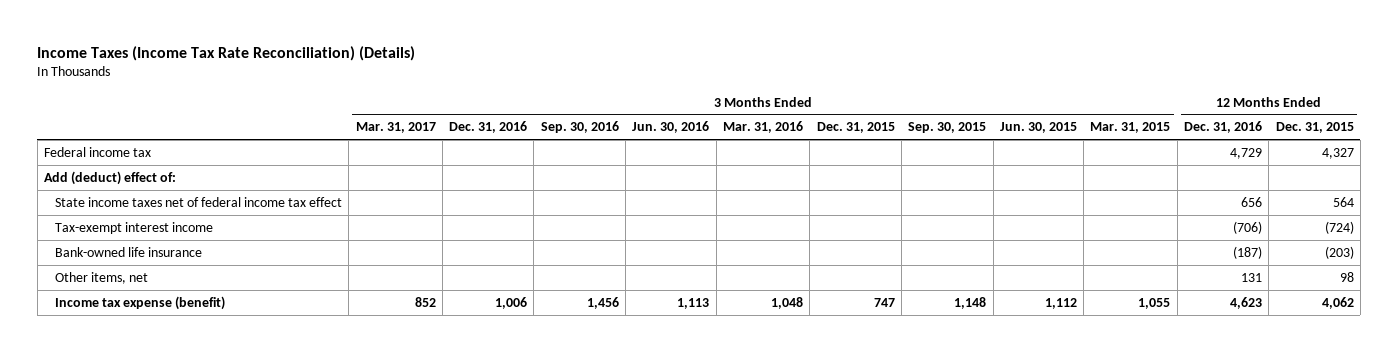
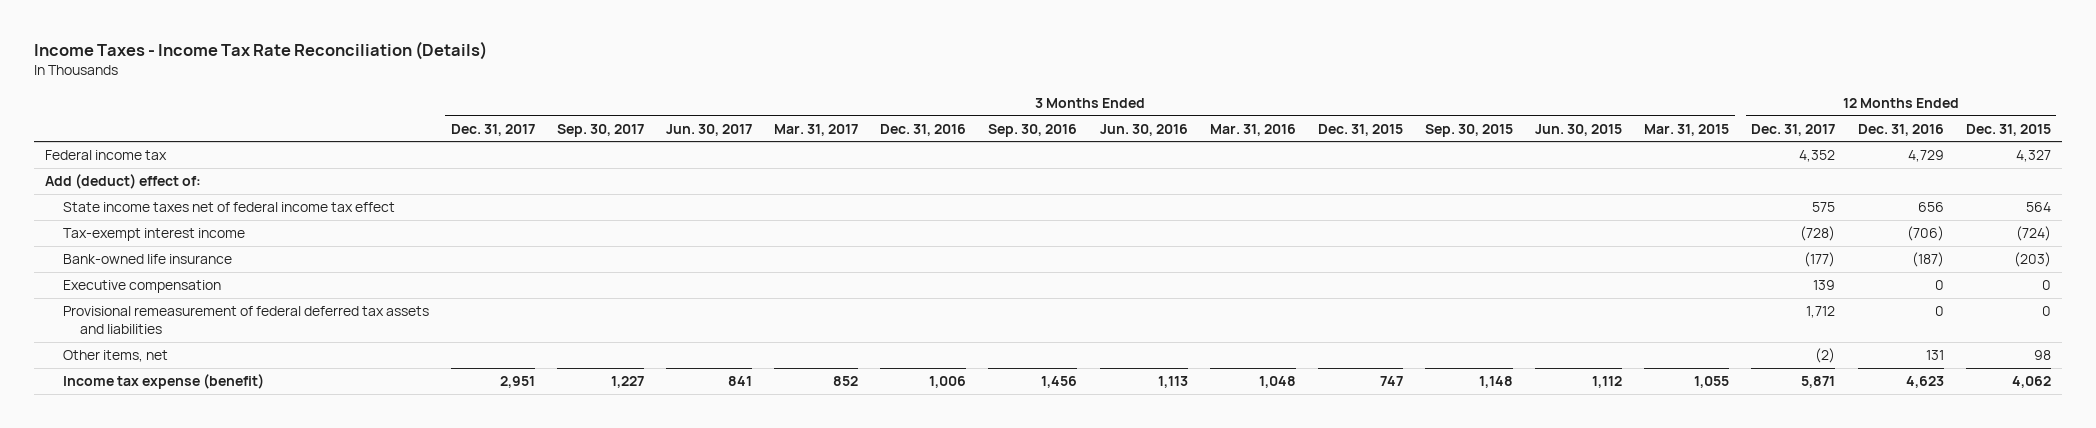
- Income Taxes (Income Tax Rate Reconciliation) (Details)
+ Income Taxes - Income Tax Rate Reconciliation (Details)
- | 3 Months Ended Mar. 31, 2017 | 3 Months Ended Dec. 31, 2016 | 3 Months Ended Sep. 30, 2016 | 3 Months Ended Jun. 30, 2016 | 3 Months Ended Mar. 31, 2016 | 3 Months Ended Dec. 31, 2015 | 3 Months Ended Sep. 30, 2015 | 3 Months Ended Jun. 30, 2015 | 3 Months Ended Mar. 31, 2015 | 12 Months Ended Dec. 31, 2016 | 12 Months Ended Dec. 31, 2015
+ | 3 Months Ended Dec. 31, 2017 | 3 Months Ended Sep. 30, 2017 | 3 Months Ended Jun. 30, 2017 | 3 Months Ended Mar. 31, 2017 | 3 Months Ended Dec. 31, 2016 | 3 Months Ended Sep. 30, 2016 | 3 Months Ended Jun. 30, 2016 | 3 Months Ended Mar. 31, 2016 | 3 Months Ended Dec. 31, 2015 | 3 Months Ended Sep. 30, 2015 | 3 Months Ended Jun. 30, 2015 | 3 Months Ended Mar. 31, 2015 | 12 Months Ended Dec. 31, 2017 | 12 Months Ended Dec. 31, 2016 | 12 Months Ended Dec. 31, 2015
+ Executive compensation | | | | | | | | | | | | | 139 | 0 | 0
+ Provisional remeasurement of federal deferred tax assets and liabilities | | | | | | | | | | | | | 1,712 | 0 | 0

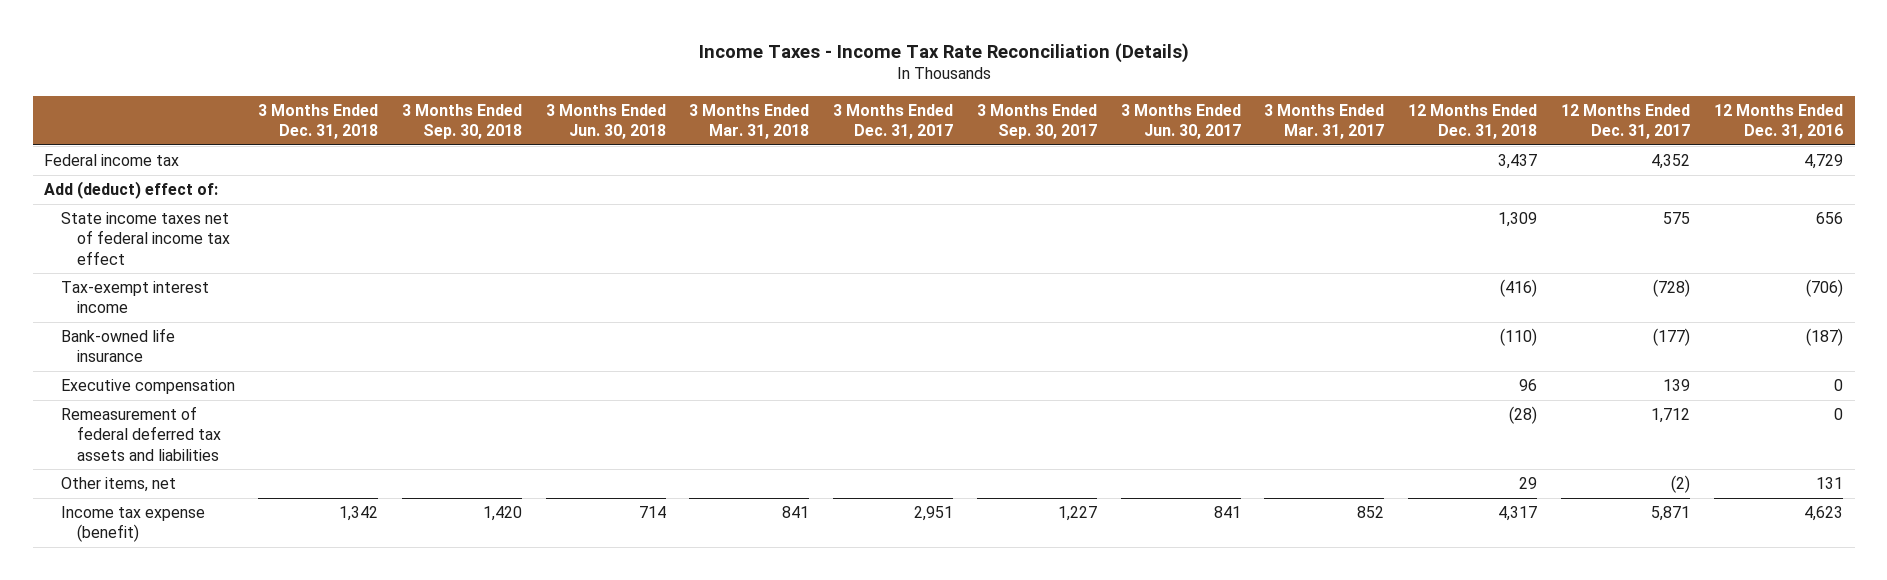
- | 3 Months Ended Dec. 31, 2017 | 3 Months Ended Sep. 30, 2017 | 3 Months Ended Jun. 30, 2017 | 3 Months Ended Mar. 31, 2017 | 3 Months Ended Dec. 31, 2016 | 3 Months Ended Sep. 30, 2016 | 3 Months Ended Jun. 30, 2016 | 3 Months Ended Mar. 31, 2016 | 3 Months Ended Dec. 31, 2015 | 3 Months Ended Sep. 30, 2015 | 3 Months Ended Jun. 30, 2015 | 3 Months Ended Mar. 31, 2015 | 12 Months Ended Dec. 31, 2017 | 12 Months Ended Dec. 31, 2016 | 12 Months Ended Dec. 31, 2015
+ | 3 Months Ended Dec. 31, 2018 | 3 Months Ended Sep. 30, 2018 | 3 Months Ended Jun. 30, 2018 | 3 Months Ended Mar. 31, 2018 | 3 Months Ended Dec. 31, 2017 | 3 Months Ended Sep. 30, 2017 | 3 Months Ended Jun. 30, 2017 | 3 Months Ended Mar. 31, 2017 | 12 Months Ended Dec. 31, 2018 | 12 Months Ended Dec. 31, 2017 | 12 Months Ended Dec. 31, 2016
- Provisional remeasurement of federal deferred tax assets and liabilities | | | | | | | | | | | | | 1,712 | 0 | 0
+ Remeasurement of federal deferred tax assets and liabilities | | | | | | | | | (28) | 1,712 | 0

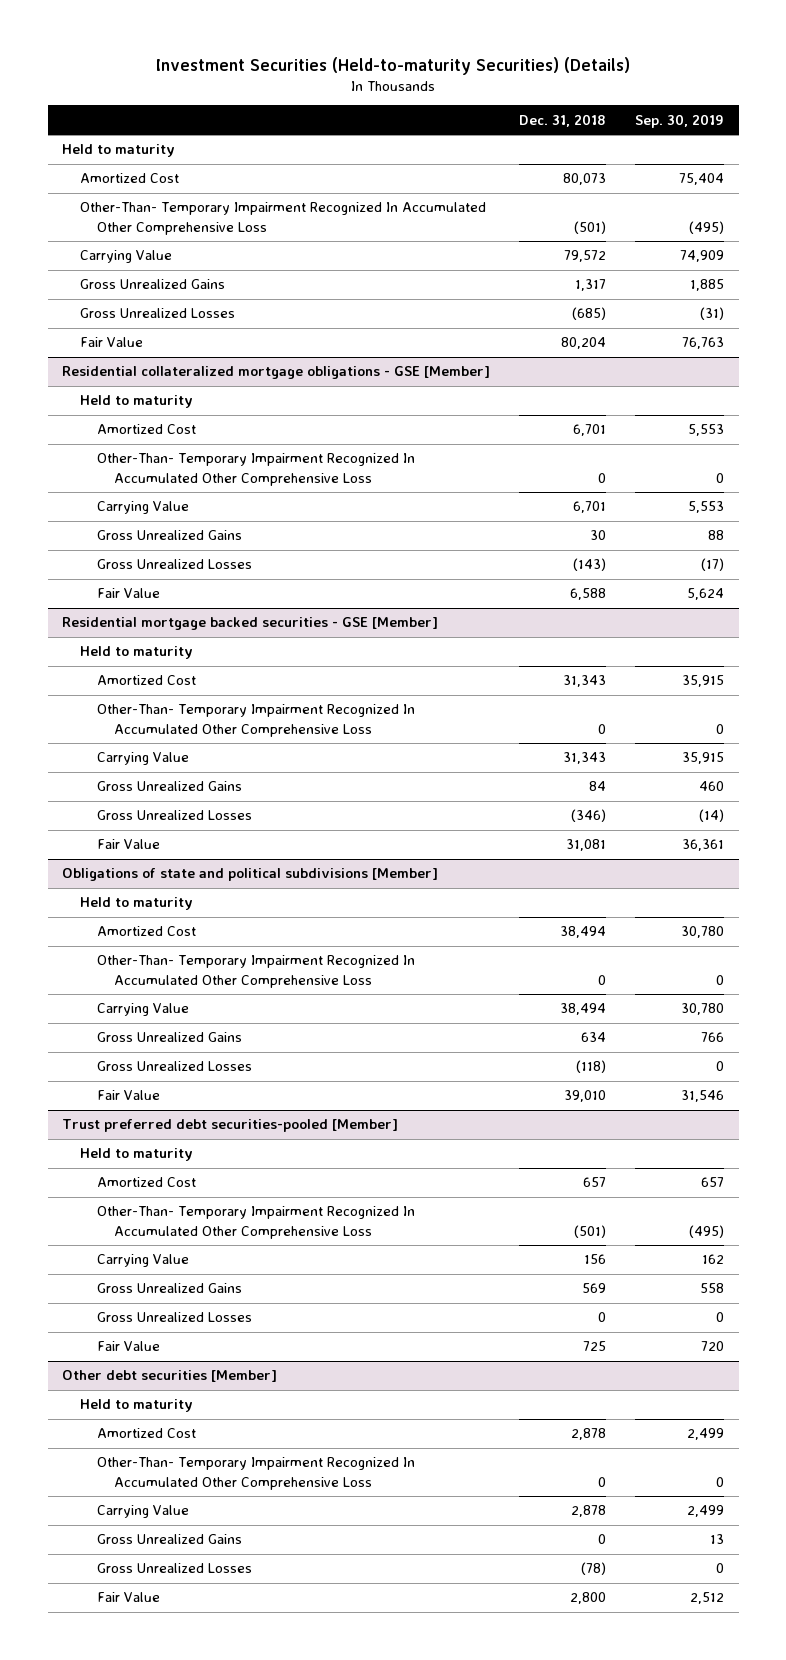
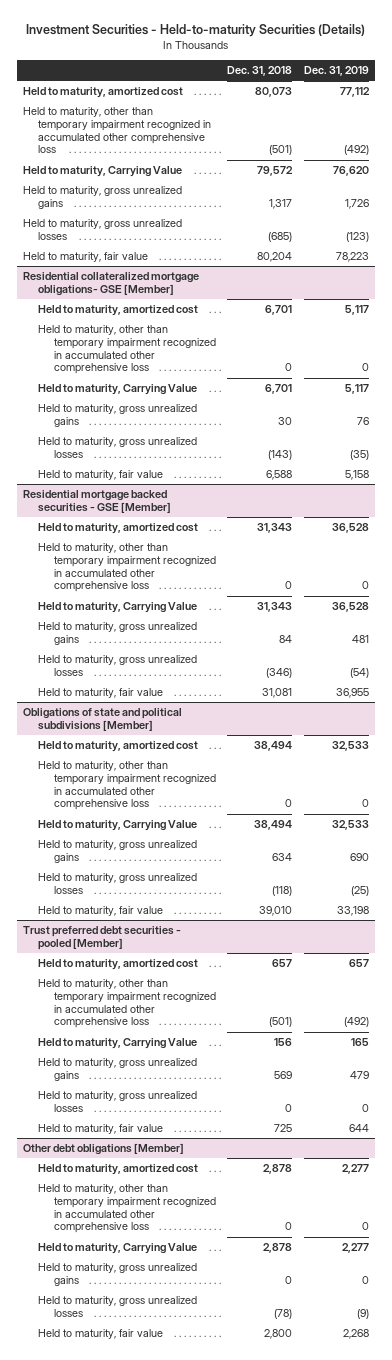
- Investment Securities (Held-to-maturity Securities) (Details)
+ Investment Securities - Held-to-maturity Securities (Details)
- | Dec. 31, 2018 | Sep. 30, 2019
+ | Dec. 31, 2018 | Dec. 31, 2019
- Held to maturity
- Amortized Cost | 80,073 | 75,404
- Other-Than- Temporary Impairment Recognized In Accumulated Other Comprehensive Loss | (501) | (495)
- Carrying Value | 79,572 | 74,909
- Gross Unrealized Gains | 1,317 | 1,885
- Gross Unrealized Losses | (685) | (31)
- Fair Value | 80,204 | 76,763
- Residential collateralized mortgage obligations - GSE [Member]
- Held to maturity
- Amortized Cost | 6,701 | 5,553
- Other-Than- Temporary Impairment Recognized In Accumulated Other Comprehensive Loss | 0 | 0
- Carrying Value | 6,701 | 5,553
- Gross Unrealized Gains | 30 | 88
- Gross Unrealized Losses | (143) | (17)
- Fair Value | 6,588 | 5,624
+ Held to maturity, amortized cost | 80,073 | 77,112
+ Held to maturity, other than temporary impairment recognized in accumulated other comprehensive loss | (501) | (492)
+ Held to maturity, Carrying Value | 79,572 | 76,620
+ Held to maturity, gross unrealized gains | 1,317 | 1,726
+ Held to maturity, gross unrealized losses | (685) | (123)
+ Held to maturity, fair value | 80,204 | 78,223
+ Residential collateralized mortgage obligations- GSE [Member]
+ Held to maturity, amortized cost | 6,701 | 5,117
+ Held to maturity, other than temporary impairment recognized in accumulated other comprehensive loss | 0 | 0
+ Held to maturity, Carrying Value | 6,701 | 5,117
+ Held to maturity, gross unrealized gains | 30 | 76
+ Held to maturity, gross unrealized losses | (143) | (35)
+ Held to maturity, fair value | 6,588 | 5,158
@ Residential mortgage backed securities - GSE [Member]
- Held to maturity
- Amortized Cost | 31,343 | 35,915
- Other-Than- Temporary Impairment Recognized In Accumulated Other Comprehensive Loss | 0 | 0
- Carrying Value | 31,343 | 35,915
- Gross Unrealized Gains | 84 | 460
- Gross Unrealized Losses | (346) | (14)
- Fair Value | 31,081 | 36,361
+ Held to maturity, amortized cost | 31,343 | 36,528
+ Held to maturity, other than temporary impairment recognized in accumulated other comprehensive loss | 0 | 0
+ Held to maturity, Carrying Value | 31,343 | 36,528
+ Held to maturity, gross unrealized gains | 84 | 481
+ Held to maturity, gross unrealized losses | (346) | (54)
+ Held to maturity, fair value | 31,081 | 36,955
@ Obligations of state and political subdivisions [Member]
- Held to maturity
- Amortized Cost | 38,494 | 30,780
- Other-Than- Temporary Impairment Recognized In Accumulated Other Comprehensive Loss | 0 | 0
- Carrying Value | 38,494 | 30,780
- Gross Unrealized Gains | 634 | 766
- Gross Unrealized Losses | (118) | 0
- Fair Value | 39,010 | 31,546
- Trust preferred debt securities-pooled [Member]
- Held to maturity
- Amortized Cost | 657 | 657
- Other-Than- Temporary Impairment Recognized In Accumulated Other Comprehensive Loss | (501) | (495)
- Carrying Value | 156 | 162
- Gross Unrealized Gains | 569 | 558
- Gross Unrealized Losses | 0 | 0
- Fair Value | 725 | 720
- Other debt securities [Member]
- Held to maturity
- Amortized Cost | 2,878 | 2,499
- Other-Than- Temporary Impairment Recognized In Accumulated Other Comprehensive Loss | 0 | 0
- Carrying Value | 2,878 | 2,499
- Gross Unrealized Gains | 0 | 13
- Gross Unrealized Losses | (78) | 0
- Fair Value | 2,800 | 2,512
@ Obligations of state and political subdivisions [Member]
+ Held to maturity, amortized cost | 38,494 | 32,533
+ Held to maturity, other than temporary impairment recognized in accumulated other comprehensive loss | 0 | 0
+ Held to maturity, Carrying Value | 38,494 | 32,533
+ Held to maturity, gross unrealized gains | 634 | 690
+ Held to maturity, gross unrealized losses | (118) | (25)
+ Held to maturity, fair value | 39,010 | 33,198
+ Trust preferred debt securities - pooled [Member]
+ Held to maturity, amortized cost | 657 | 657
+ Held to maturity, other than temporary impairment recognized in accumulated other comprehensive loss | (501) | (492)
+ Held to maturity, Carrying Value | 156 | 165
+ Held to maturity, gross unrealized gains | 569 | 479
+ Held to maturity, gross unrealized losses | 0 | 0
+ Held to maturity, fair value | 725 | 644
+ Other debt obligations [Member]
+ Held to maturity, amortized cost | 2,878 | 2,277
+ Held to maturity, other than temporary impairment recognized in accumulated other comprehensive loss | 0 | 0
+ Held to maturity, Carrying Value | 2,878 | 2,277
+ Held to maturity, gross unrealized gains | 0 | 0
+ Held to maturity, gross unrealized losses | (78) | (9)
+ Held to maturity, fair value | 2,800 | 2,268

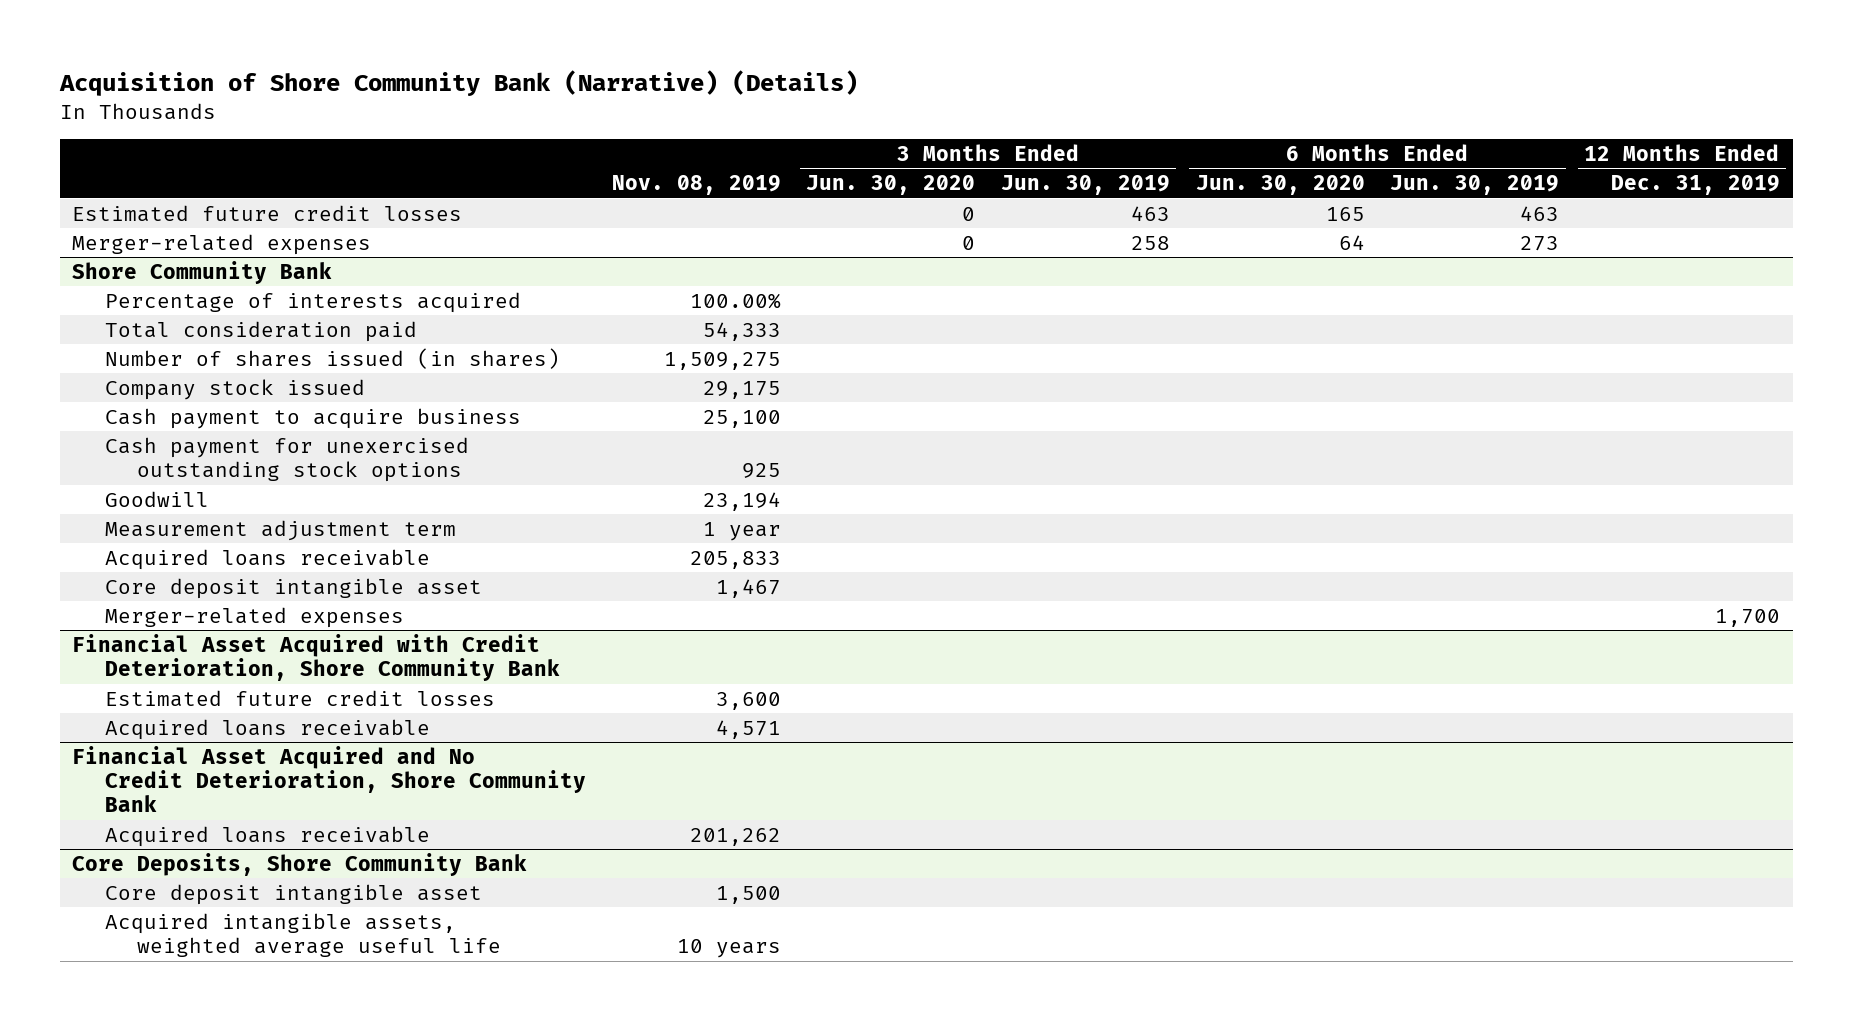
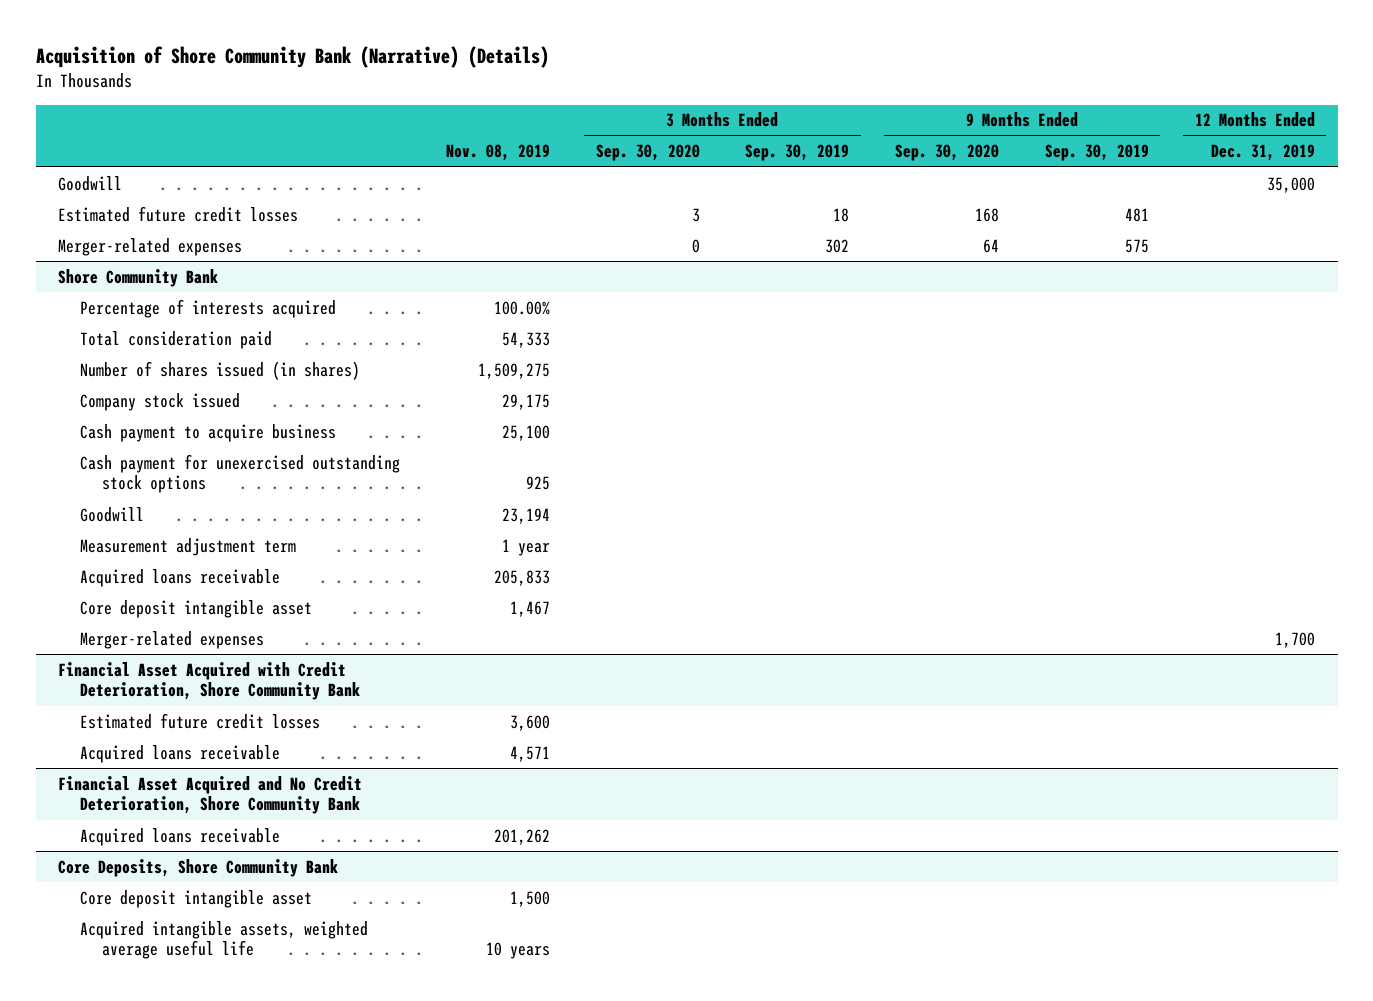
- | Nov. 08, 2019 | 3 Months Ended Jun. 30, 2020 | 3 Months Ended Jun. 30, 2019 | 6 Months Ended Jun. 30, 2020 | 6 Months Ended Jun. 30, 2019 | 12 Months Ended Dec. 31, 2019
+ | Nov. 08, 2019 | 3 Months Ended Sep. 30, 2020 | 3 Months Ended Sep. 30, 2019 | 9 Months Ended Sep. 30, 2020 | 9 Months Ended Sep. 30, 2019 | 12 Months Ended Dec. 31, 2019
+ Goodwill | | | | | | 35,000

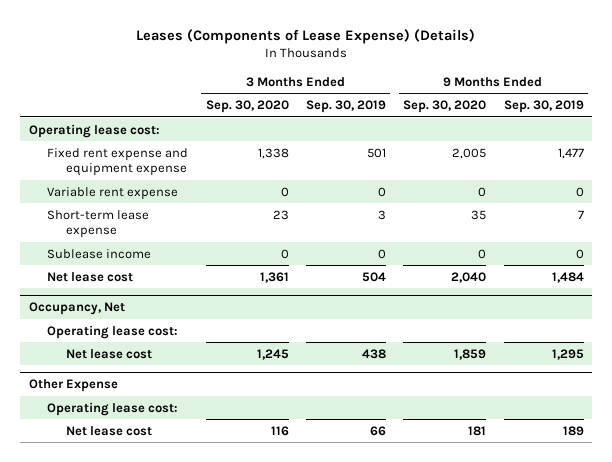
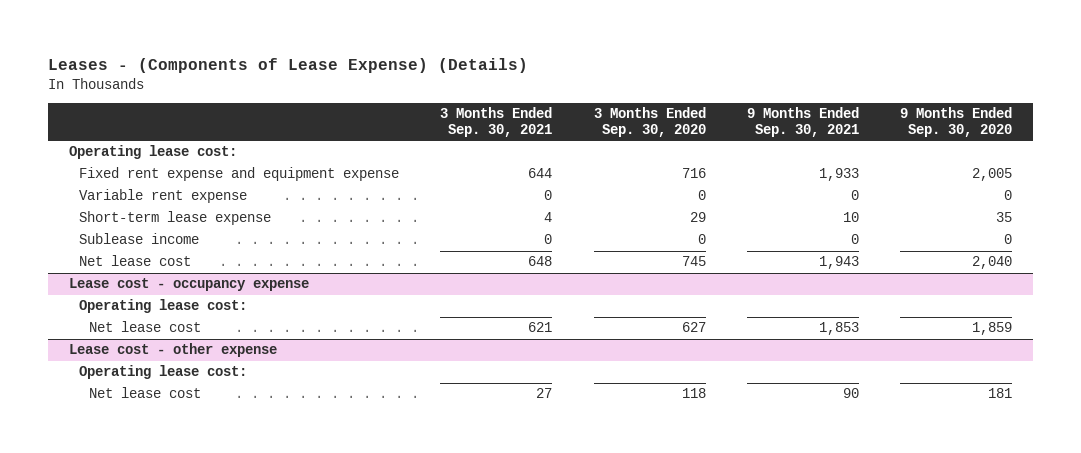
- Leases (Components of Lease Expense) (Details)
+ Leases - (Components of Lease Expense) (Details)
- | 3 Months Ended Sep. 30, 2020 | 3 Months Ended Sep. 30, 2019 | 9 Months Ended Sep. 30, 2020 | 9 Months Ended Sep. 30, 2019
+ | 3 Months Ended Sep. 30, 2021 | 3 Months Ended Sep. 30, 2020 | 9 Months Ended Sep. 30, 2021 | 9 Months Ended Sep. 30, 2020
- Fixed rent expense and equipment expense | 1,338 | 501 | 2,005 | 1,477
+ Fixed rent expense and equipment expense | 644 | 716 | 1,933 | 2,005
- Short-term lease expense | 23 | 3 | 35 | 7
+ Short-term lease expense | 4 | 29 | 10 | 35
- Net lease cost | 1,361 | 504 | 2,040 | 1,484
- Occupancy, Net
+ Net lease cost | 648 | 745 | 1,943 | 2,040
+ Lease cost - occupancy expense
- Net lease cost | 1,245 | 438 | 1,859 | 1,295
- Other Expense
+ Net lease cost | 621 | 627 | 1,853 | 1,859
+ Lease cost - other expense
- Net lease cost | 116 | 66 | 181 | 189
+ Net lease cost | 27 | 118 | 90 | 181

